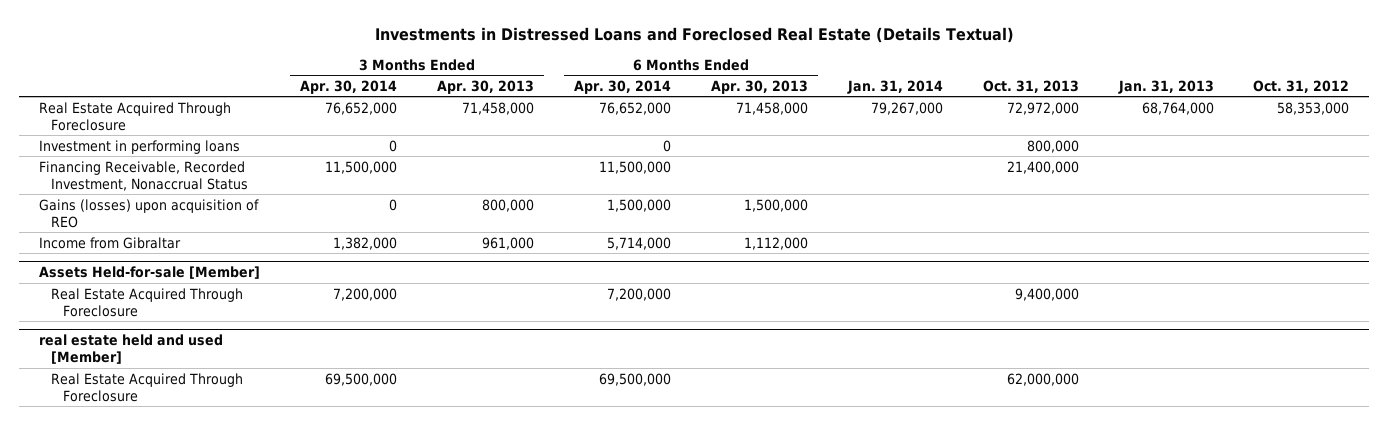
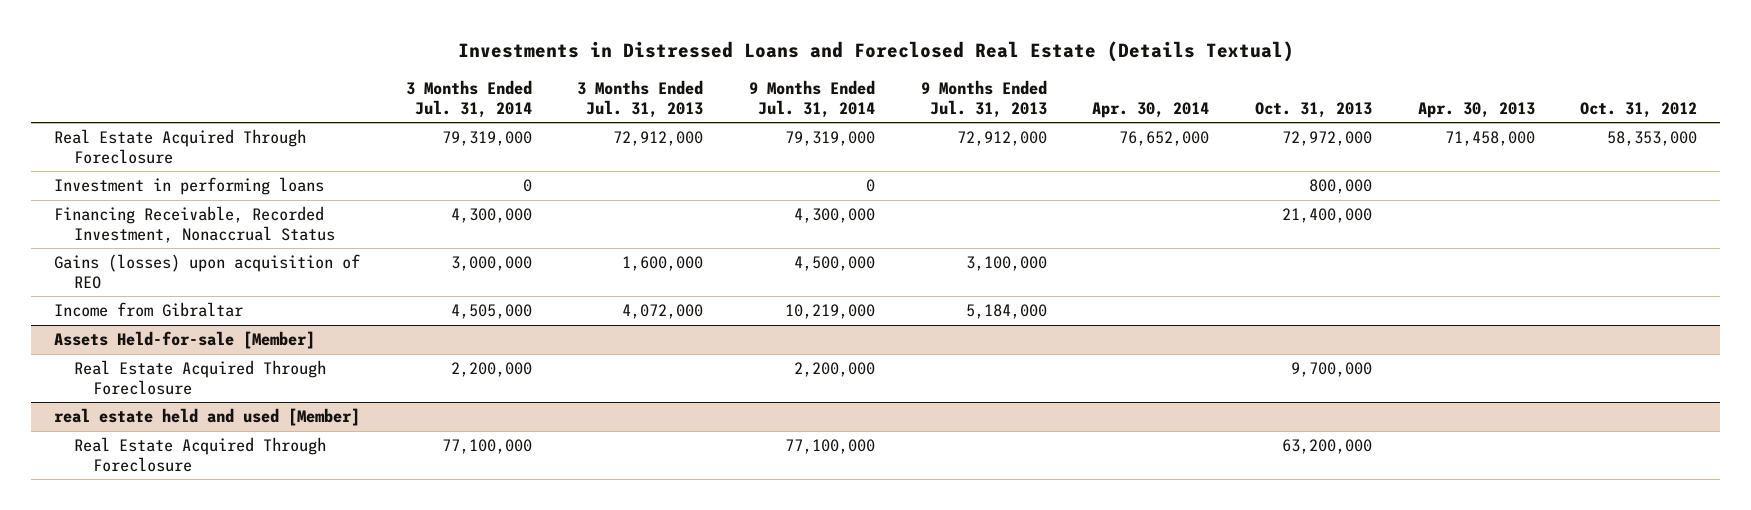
- | 3 Months Ended Apr. 30, 2014 | 3 Months Ended Apr. 30, 2013 | 6 Months Ended Apr. 30, 2014 | 6 Months Ended Apr. 30, 2013 | Jan. 31, 2014 | Oct. 31, 2013 | Jan. 31, 2013 | Oct. 31, 2012
+ | 3 Months Ended Jul. 31, 2014 | 3 Months Ended Jul. 31, 2013 | 9 Months Ended Jul. 31, 2014 | 9 Months Ended Jul. 31, 2013 | Apr. 30, 2014 | Oct. 31, 2013 | Apr. 30, 2013 | Oct. 31, 2012
@ Assets Held-for-sale [Member]
- Real Estate Acquired Through Foreclosure | 7,200,000 | | 7,200,000 | | | 9,400,000 | |
+ Real Estate Acquired Through Foreclosure | 2,200,000 | | 2,200,000 | | | 9,700,000 | |
@ real estate held and used [Member]
- Real Estate Acquired Through Foreclosure | 69,500,000 | | 69,500,000 | | | 62,000,000 | |
+ Real Estate Acquired Through Foreclosure | 77,100,000 | | 77,100,000 | | | 63,200,000 | |

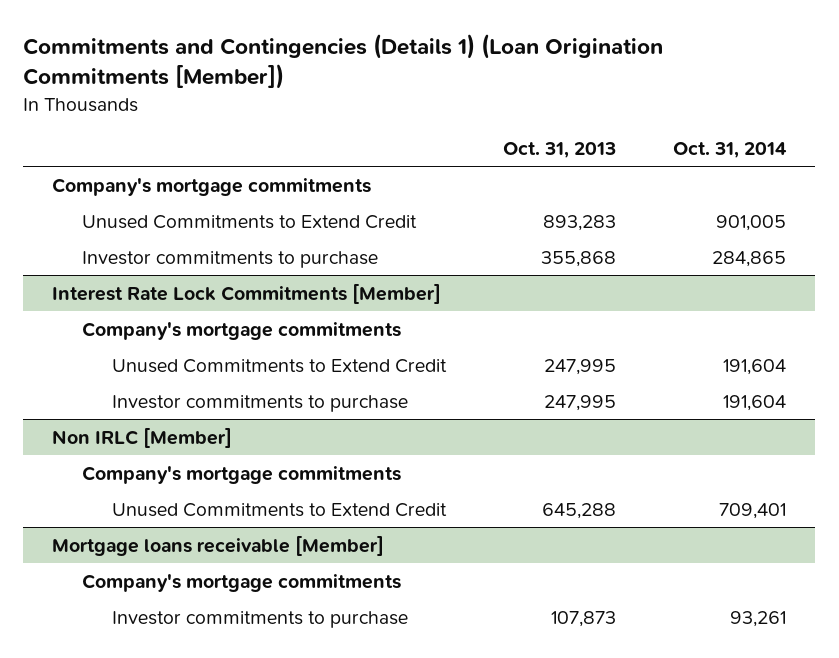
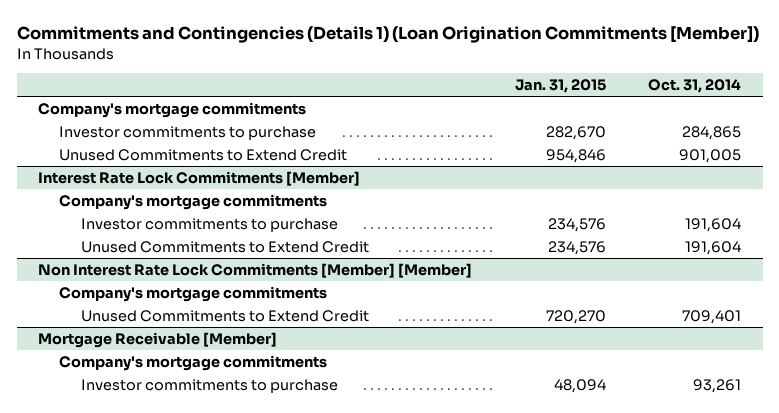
- | Oct. 31, 2013 | Oct. 31, 2014
+ | Jan. 31, 2015 | Oct. 31, 2014
moved down: Unused Commitments to Extend Credit | 954,846 | 901,005
- Non IRLC [Member]
@ Interest Rate Lock Commitments [Member]
moved down: Unused Commitments to Extend Credit | 234,576 | 191,604
+ Non Interest Rate Lock Commitments [Member] [Member]
- Mortgage loans receivable [Member]
+ Mortgage Receivable [Member]

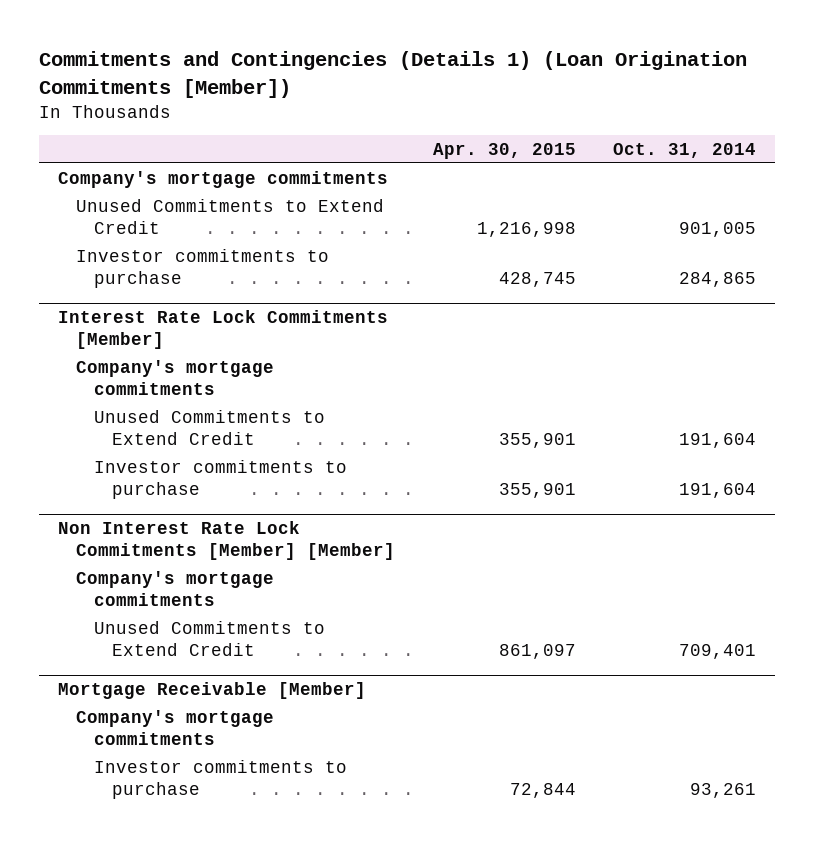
- | Jan. 31, 2015 | Oct. 31, 2014
+ | Apr. 30, 2015 | Oct. 31, 2014
moved down: Investor commitments to purchase | 428,745 | 284,865
@ Interest Rate Lock Commitments [Member]
moved down: Investor commitments to purchase | 355,901 | 191,604

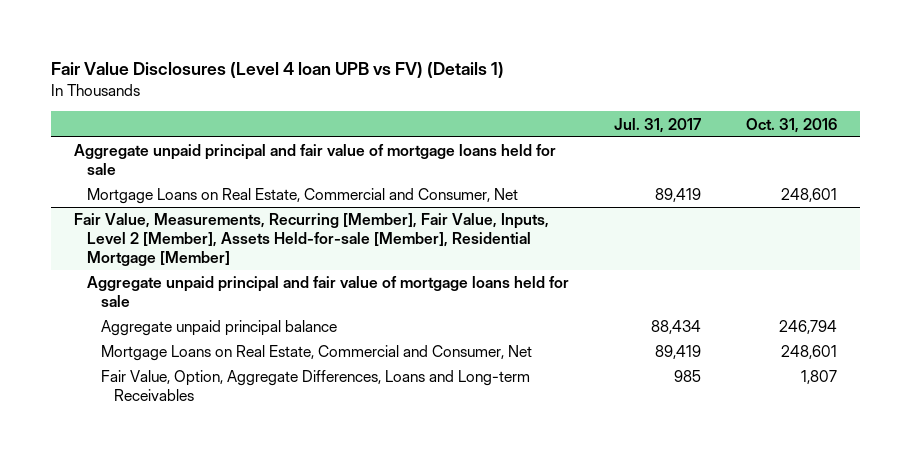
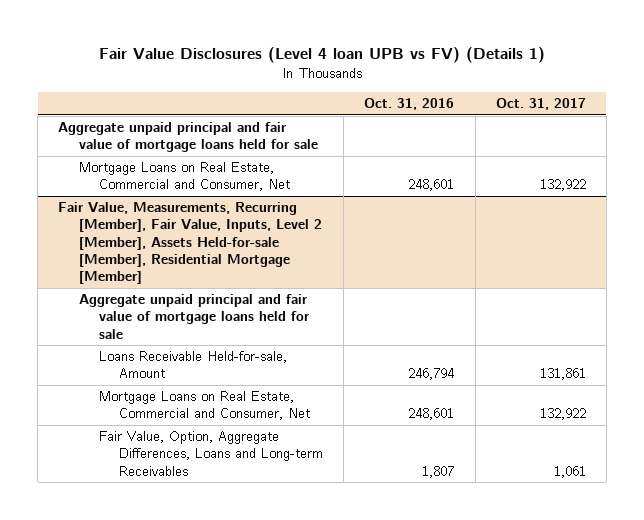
- | Jul. 31, 2017 | Oct. 31, 2016
+ | Oct. 31, 2016 | Oct. 31, 2017
@ Fair Value, Measurements, Recurring [Member], Fair Value, Inputs, Level 2 [Member], Assets Held-for-sale [Member], Residential Mortgage [Member]
- Aggregate unpaid principal balance | 88,434 | 246,794
+ Loans Receivable Held-for-sale, Amount | 246,794 | 131,861

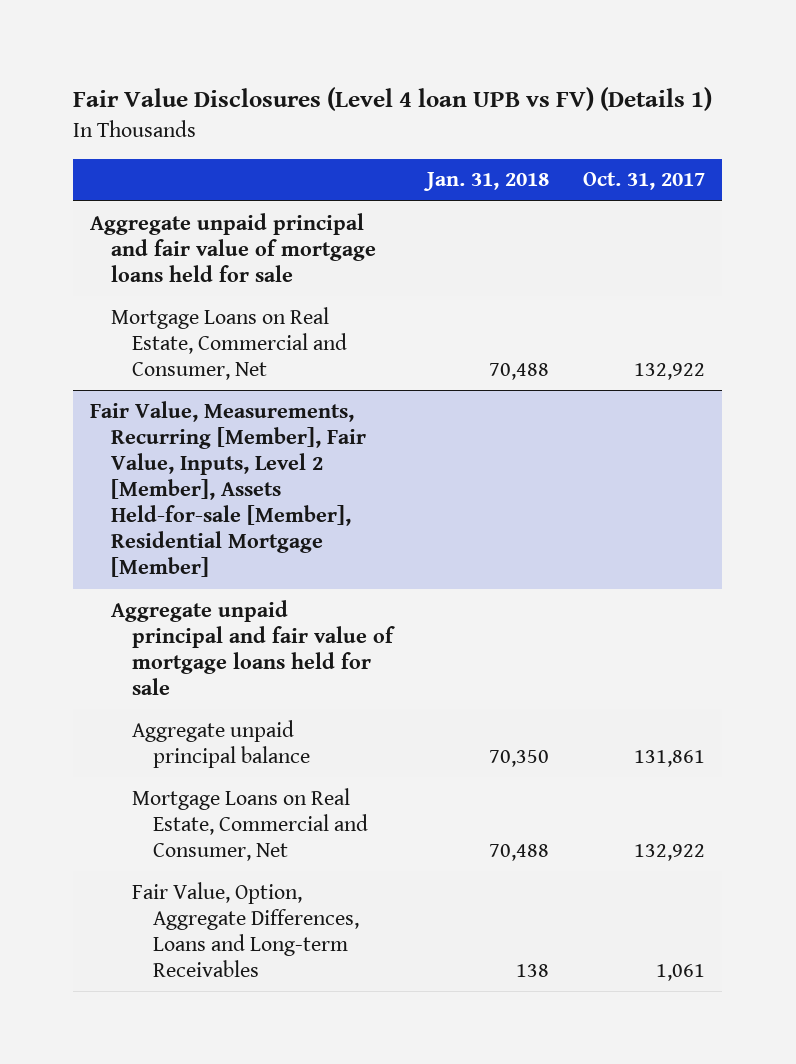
- | Oct. 31, 2016 | Oct. 31, 2017
+ | Jan. 31, 2018 | Oct. 31, 2017
@ Fair Value, Measurements, Recurring [Member], Fair Value, Inputs, Level 2 [Member], Assets Held-for-sale [Member], Residential Mortgage [Member]
- Loans Receivable Held-for-sale, Amount | 246,794 | 131,861
+ Aggregate unpaid principal balance | 70,350 | 131,861

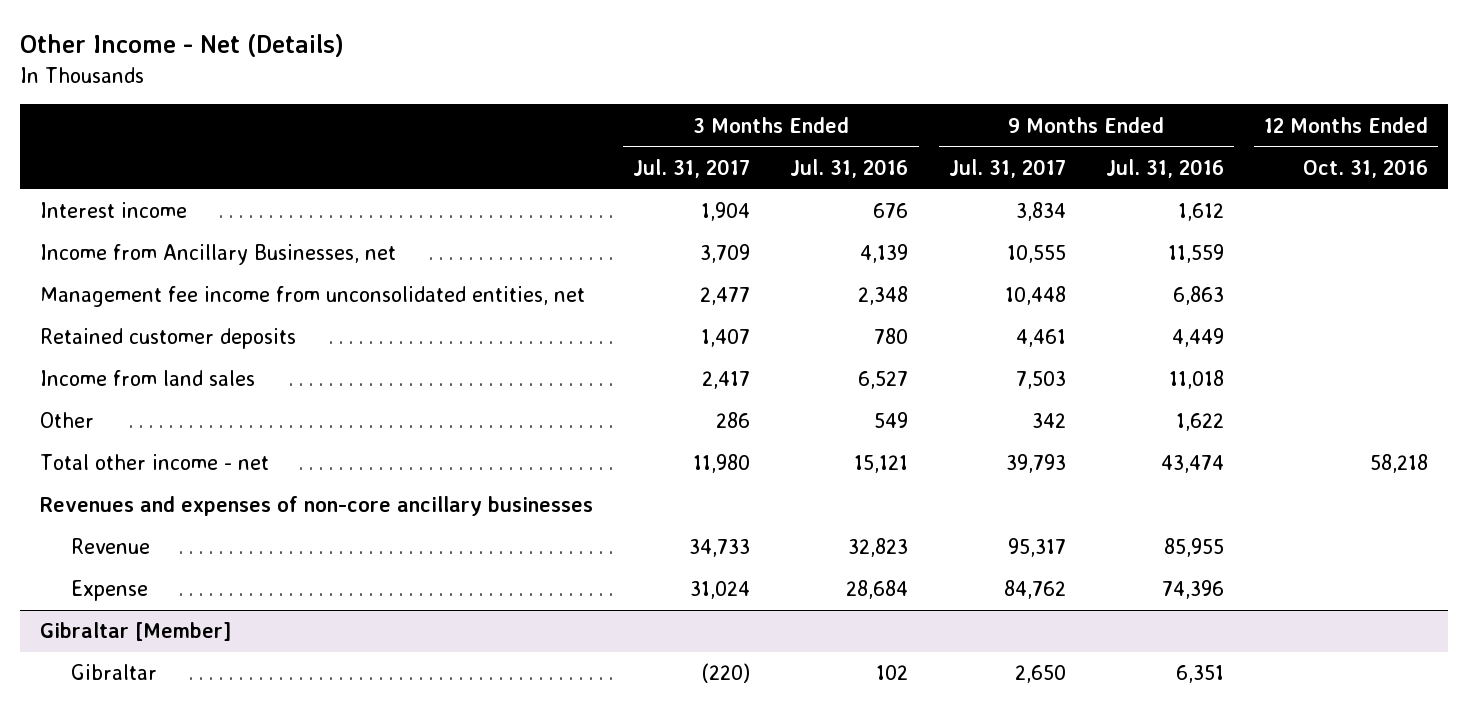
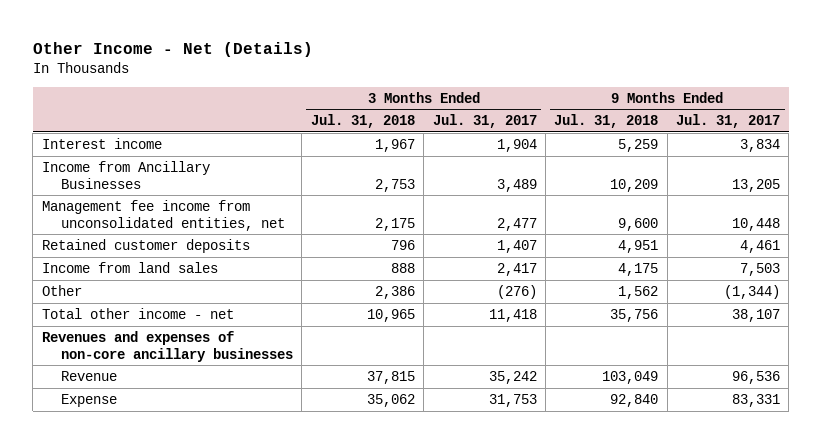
- | 3 Months Ended Jul. 31, 2017 | 3 Months Ended Jul. 31, 2016 | 9 Months Ended Jul. 31, 2017 | 9 Months Ended Jul. 31, 2016 | 12 Months Ended Oct. 31, 2016
+ | 3 Months Ended Jul. 31, 2018 | 3 Months Ended Jul. 31, 2017 | 9 Months Ended Jul. 31, 2018 | 9 Months Ended Jul. 31, 2017
- Income from Ancillary Businesses, net | 3,709 | 4,139 | 10,555 | 11,559 |
+ Income from Ancillary Businesses | 2,753 | 3,489 | 10,209 | 13,205
- Other | 286 | 549 | 342 | 1,622 |
- Total other income - net | 11,980 | 15,121 | 39,793 | 43,474 | 58,218
+ Other | 2,386 | (276) | 1,562 | (1,344)
+ Total other income - net | 10,965 | 11,418 | 35,756 | 38,107
- Revenue | 34,733 | 32,823 | 95,317 | 85,955 |
- Expense | 31,024 | 28,684 | 84,762 | 74,396 |
- Gibraltar [Member]
- Gibraltar | (220) | 102 | 2,650 | 6,351 |
+ Revenue | 37,815 | 35,242 | 103,049 | 96,536
+ Expense | 35,062 | 31,753 | 92,840 | 83,331

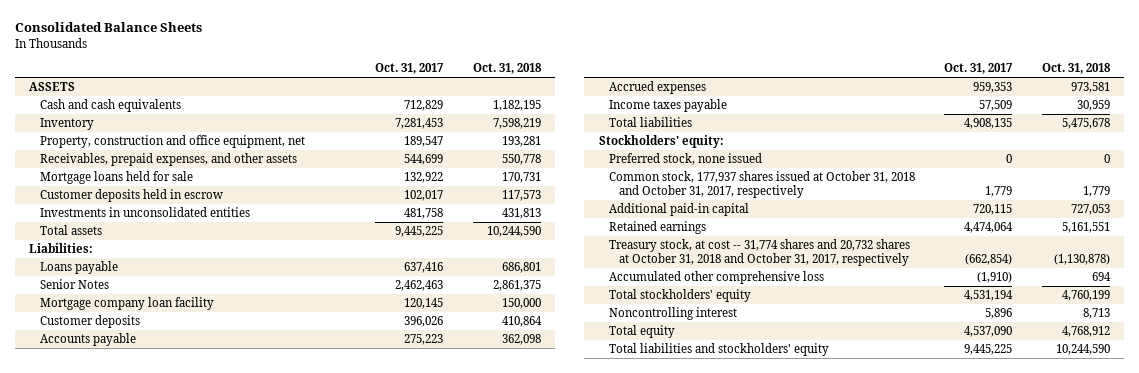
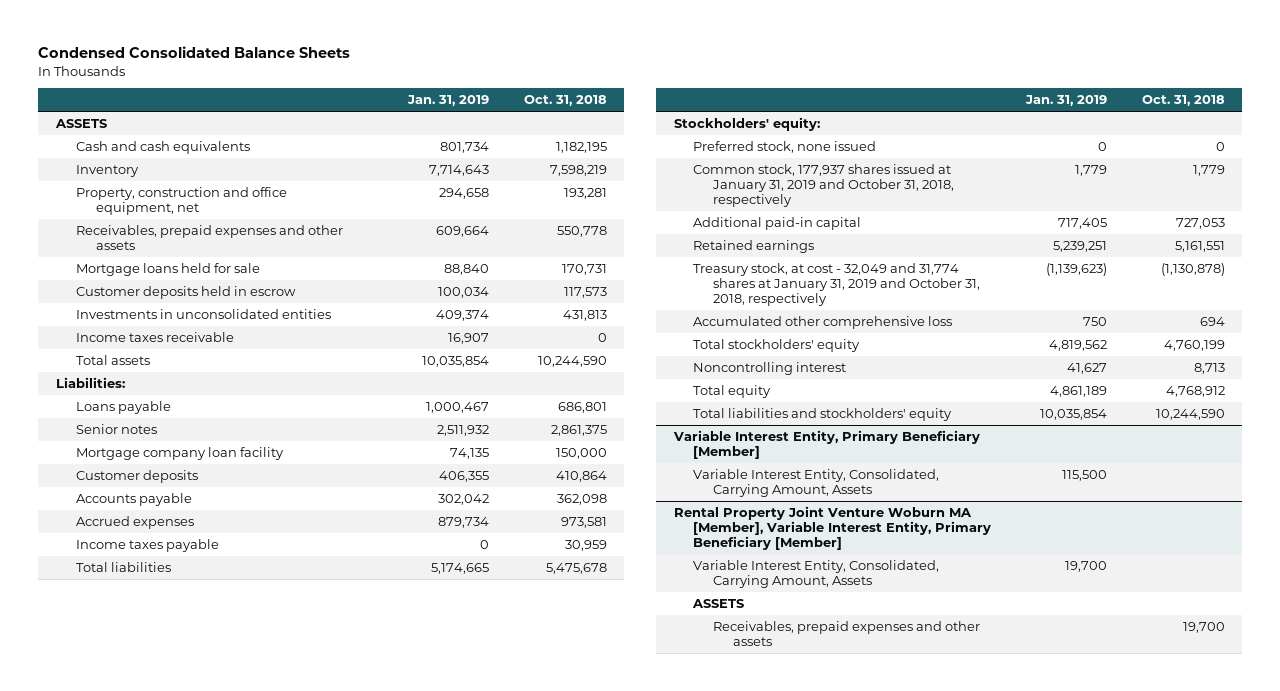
- Consolidated Balance Sheets
+ Condensed Consolidated Balance Sheets
- | Oct. 31, 2017 | Oct. 31, 2018
+ | Jan. 31, 2019 | Oct. 31, 2018
- Receivables, prepaid expenses, and other assets | 544,699 | 550,778
+ Receivables, prepaid expenses and other assets | 609,664 | 550,778
+ Income taxes receivable | 16,907 | 0
- Senior Notes | 2,462,463 | 2,861,375
+ Senior notes | 2,511,932 | 2,861,375
- Common stock, 177,937 shares issued at October 31, 2018 and October 31, 2017, respectively | 1,779 | 1,779
+ Common stock, 177,937 shares issued at January 31, 2019 and October 31, 2018, respectively | 1,779 | 1,779
- Treasury stock, at cost -- 31,774 shares and 20,732 shares at October 31, 2018 and October 31, 2017, respectively | (662,854) | (1,130,878)
+ Treasury stock, at cost - 32,049 and 31,774 shares at January 31, 2019 and October 31, 2018, respectively | (1,139,623) | (1,130,878)
+ Variable Interest Entity, Primary Beneficiary [Member]
+ Variable Interest Entity, Consolidated, Carrying Amount, Assets | 115,500 |
+ Rental Property Joint Venture Woburn MA [Member], Variable Interest Entity, Primary Beneficiary [Member]
+ Variable Interest Entity, Consolidated, Carrying Amount, Assets | 19,700 |
+ ASSETS
+ Receivables, prepaid expenses and other assets | | 19,700

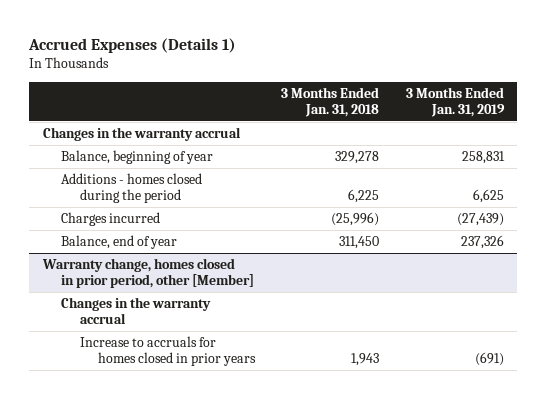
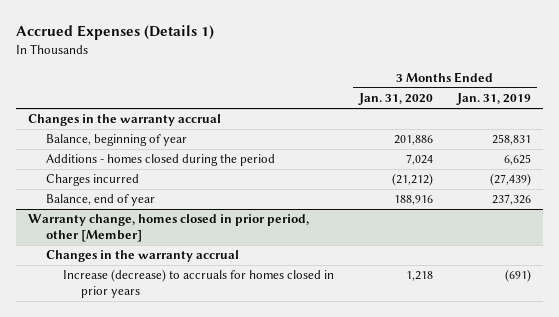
- | 3 Months Ended Jan. 31, 2018 | 3 Months Ended Jan. 31, 2019
+ | 3 Months Ended Jan. 31, 2020 | 3 Months Ended Jan. 31, 2019
@ Warranty change, homes closed in prior period, other [Member]
- Increase to accruals for homes closed in prior years | 1,943 | (691)
+ Increase (decrease) to accruals for homes closed in prior years | 1,218 | (691)

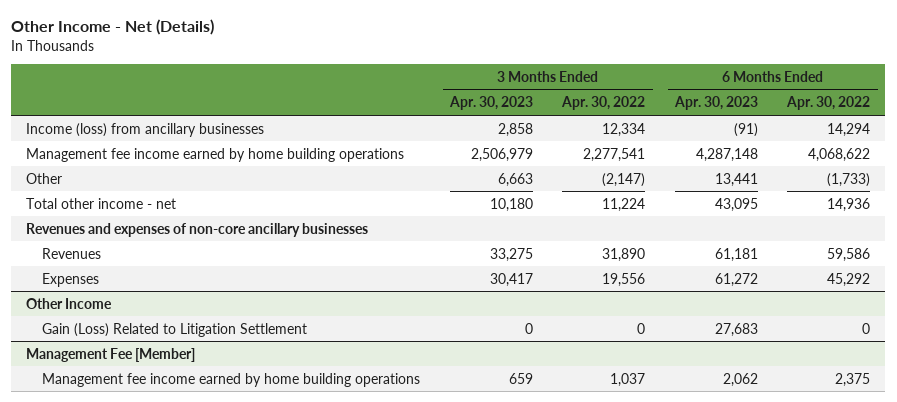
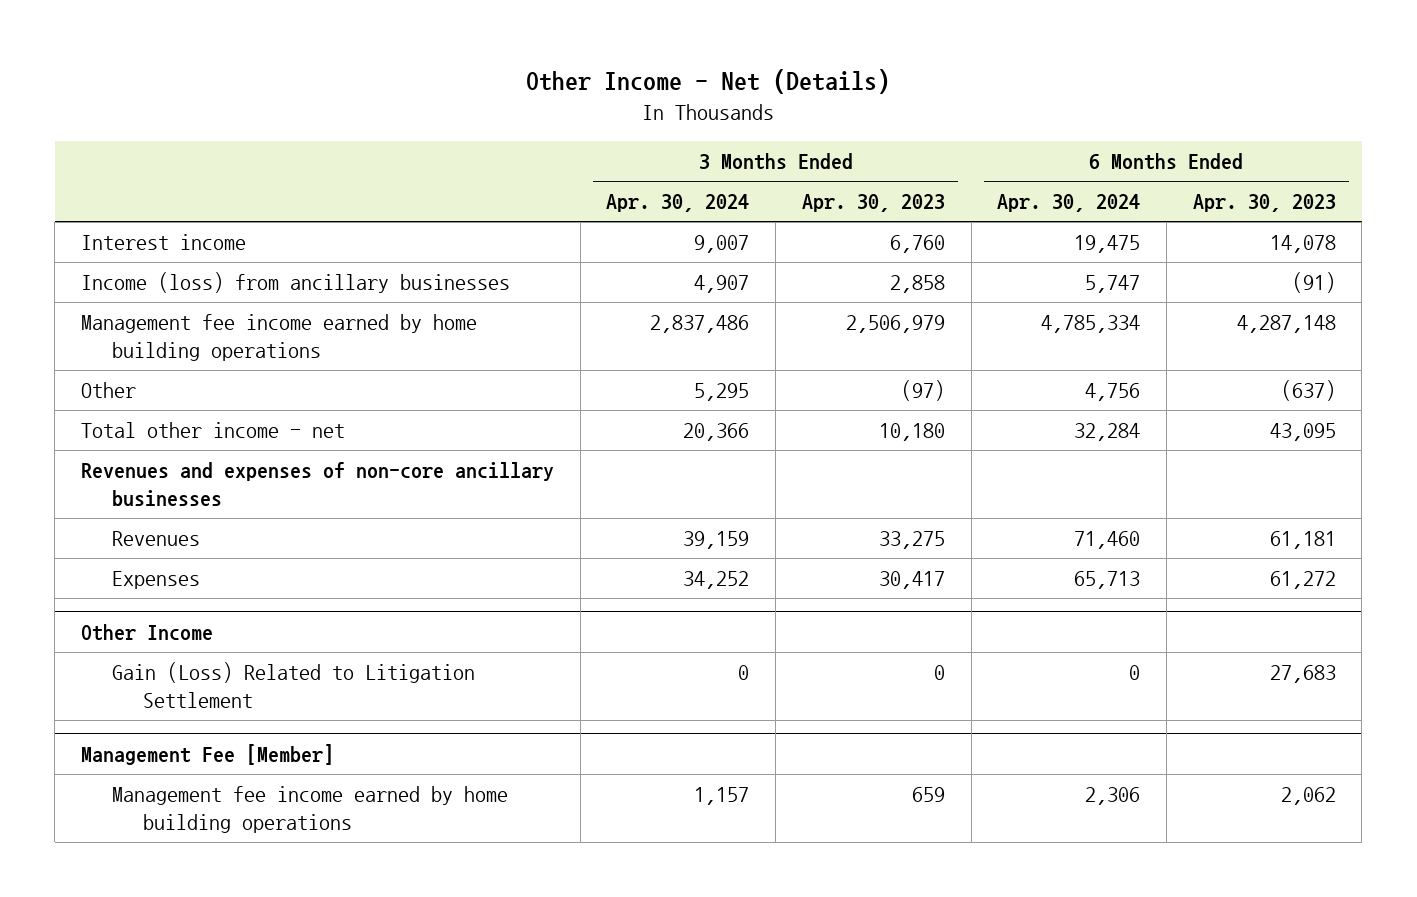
- | 3 Months Ended Apr. 30, 2023 | 3 Months Ended Apr. 30, 2022 | 6 Months Ended Apr. 30, 2023 | 6 Months Ended Apr. 30, 2022
+ | 3 Months Ended Apr. 30, 2024 | 3 Months Ended Apr. 30, 2023 | 6 Months Ended Apr. 30, 2024 | 6 Months Ended Apr. 30, 2023
+ Interest income | 9,007 | 6,760 | 19,475 | 14,078
- Other | 6,663 | (2,147) | 13,441 | (1,733)
+ Other | 5,295 | (97) | 4,756 | (637)

